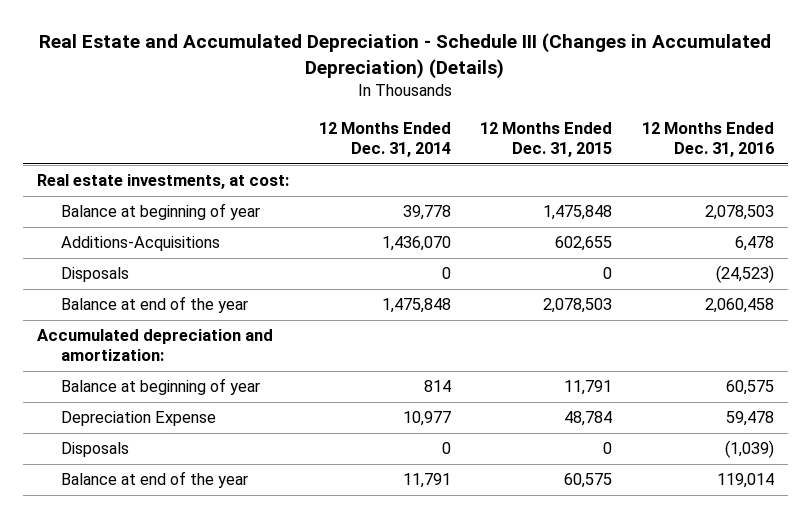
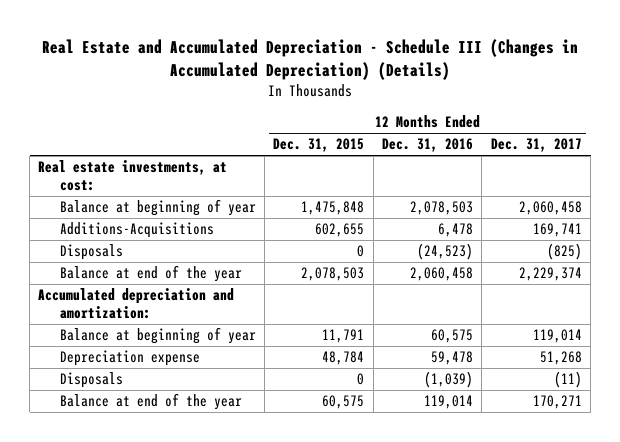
- | 12 Months Ended Dec. 31, 2014 | 12 Months Ended Dec. 31, 2015 | 12 Months Ended Dec. 31, 2016
+ | 12 Months Ended Dec. 31, 2015 | 12 Months Ended Dec. 31, 2016 | 12 Months Ended Dec. 31, 2017
- Depreciation Expense | 10,977 | 48,784 | 59,478
+ Depreciation expense | 48,784 | 59,478 | 51,268

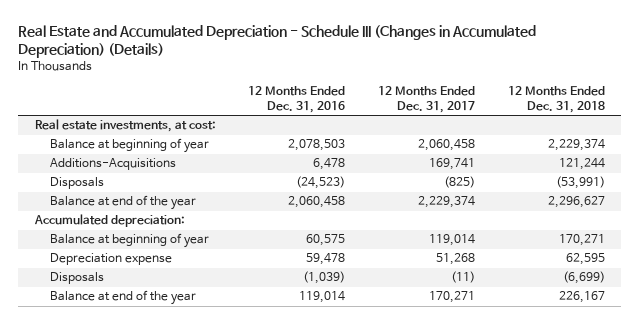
- | 12 Months Ended Dec. 31, 2015 | 12 Months Ended Dec. 31, 2016 | 12 Months Ended Dec. 31, 2017
+ | 12 Months Ended Dec. 31, 2016 | 12 Months Ended Dec. 31, 2017 | 12 Months Ended Dec. 31, 2018
- Accumulated depreciation and amortization:
+ Accumulated depreciation:

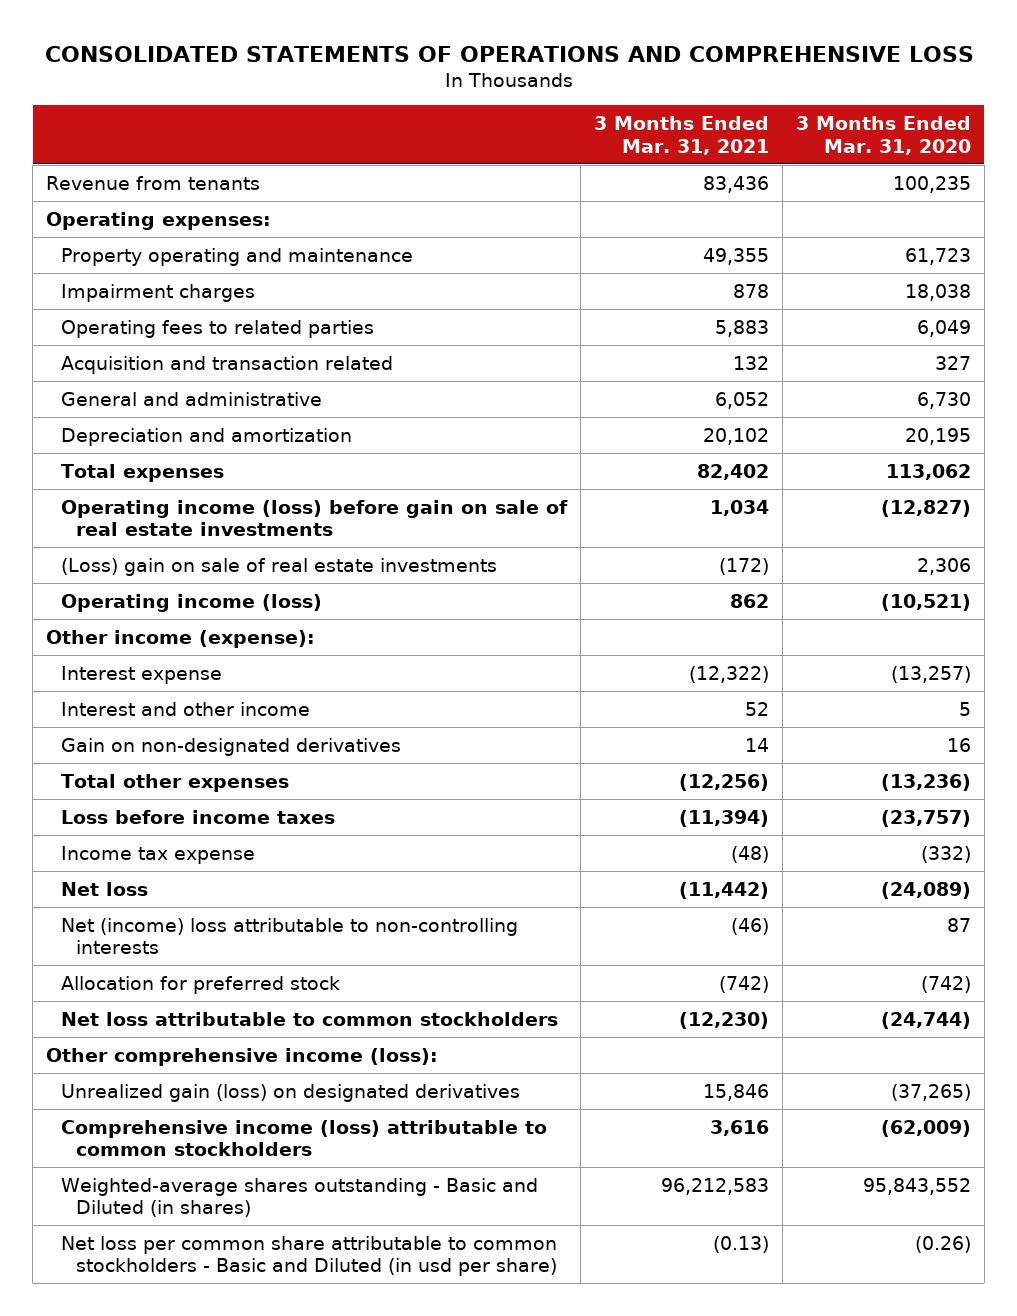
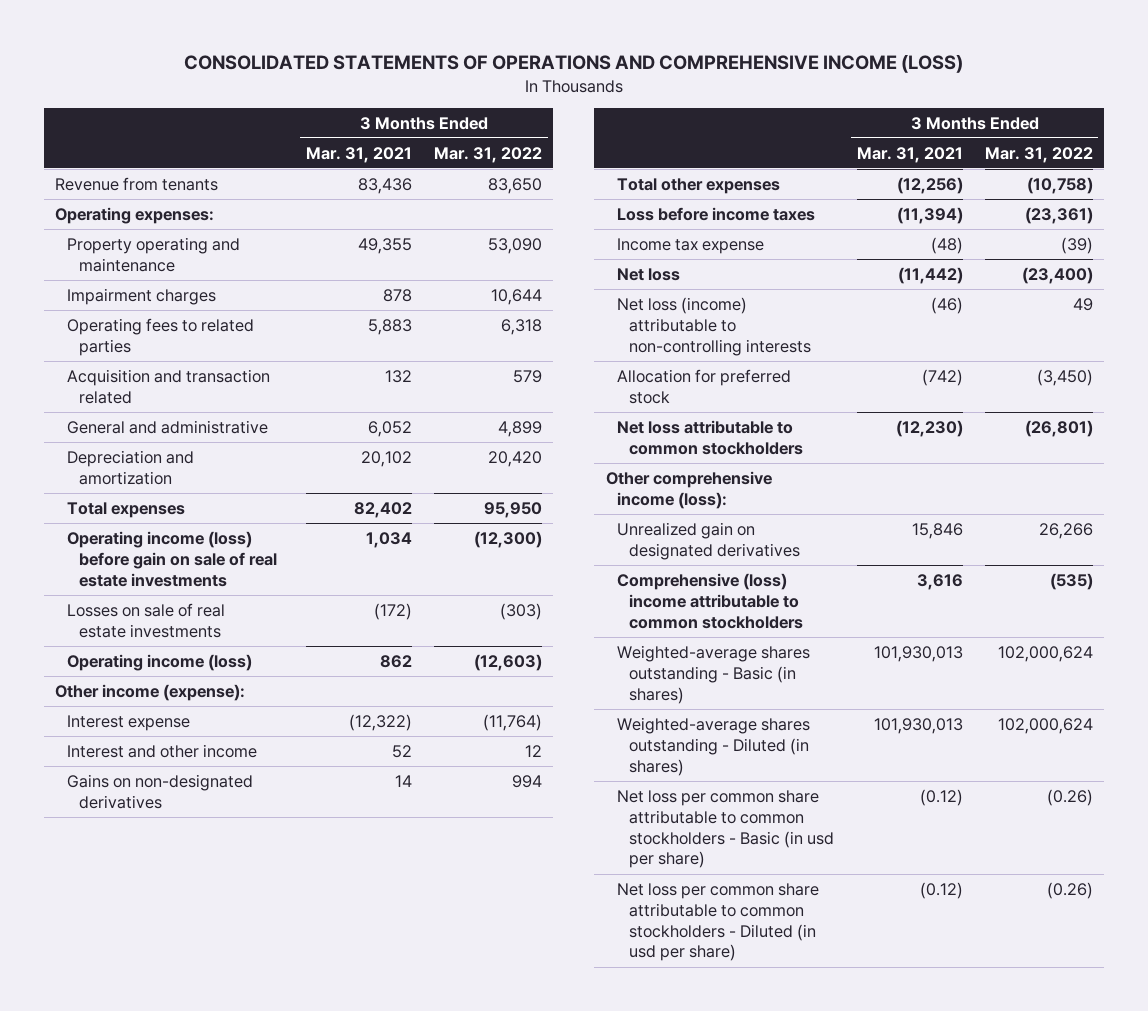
- CONSOLIDATED STATEMENTS OF OPERATIONS AND COMPREHENSIVE LOSS
+ CONSOLIDATED STATEMENTS OF OPERATIONS AND COMPREHENSIVE INCOME (LOSS)
- | 3 Months Ended Mar. 31, 2021 | 3 Months Ended Mar. 31, 2020
+ | 3 Months Ended Mar. 31, 2021 | 3 Months Ended Mar. 31, 2022
- (Loss) gain on sale of real estate investments | (172) | 2,306
+ Losses on sale of real estate investments | (172) | (303)
- Gain on non-designated derivatives | 14 | 16
+ Gains on non-designated derivatives | 14 | 994
- Net (income) loss attributable to non-controlling interests | (46) | 87
+ Net loss (income) attributable to non-controlling interests | (46) | 49
- Unrealized gain (loss) on designated derivatives | 15,846 | (37,265)
- Comprehensive income (loss) attributable to common stockholders | 3,616 | (62,009)
- Weighted-average shares outstanding - Basic and Diluted (in shares) | 96,212,583 | 95,843,552
- Net loss per common share attributable to common stockholders - Basic and Diluted (in usd per share) | (0.13) | (0.26)
+ Unrealized gain on designated derivatives | 15,846 | 26,266
+ Comprehensive (loss) income attributable to common stockholders | 3,616 | (535)
+ Weighted-average shares outstanding - Basic (in shares) | 101,930,013 | 102,000,624
+ Weighted-average shares outstanding - Diluted (in shares) | 101,930,013 | 102,000,624
+ Net loss per common share attributable to common stockholders - Basic (in usd per share) | (0.12) | (0.26)
+ Net loss per common share attributable to common stockholders - Diluted (in usd per share) | (0.12) | (0.26)

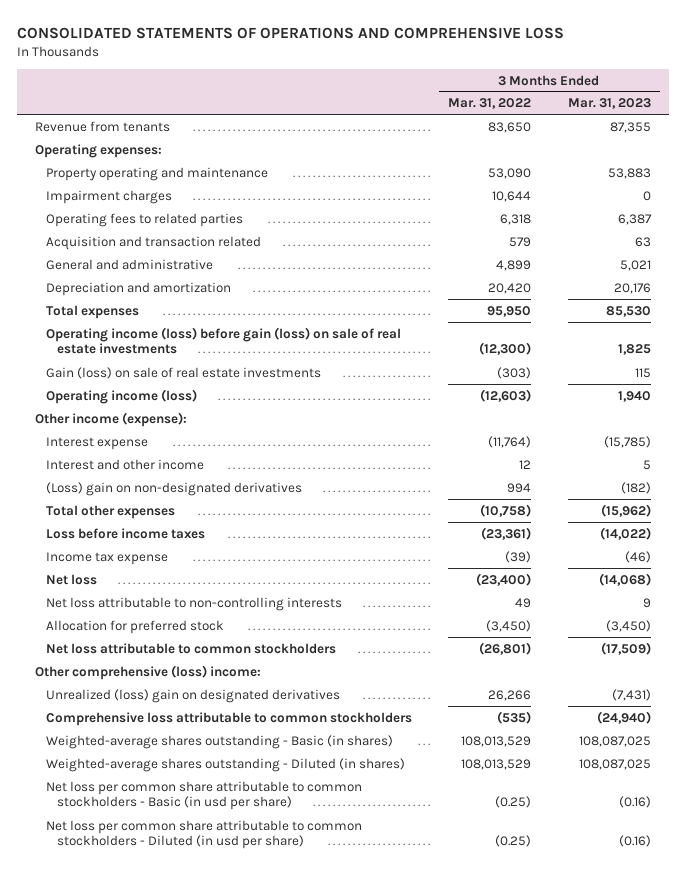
- CONSOLIDATED STATEMENTS OF OPERATIONS AND COMPREHENSIVE INCOME (LOSS)
+ CONSOLIDATED STATEMENTS OF OPERATIONS AND COMPREHENSIVE LOSS
- | 3 Months Ended Mar. 31, 2021 | 3 Months Ended Mar. 31, 2022
+ | 3 Months Ended Mar. 31, 2022 | 3 Months Ended Mar. 31, 2023
- Operating income (loss) before gain on sale of real estate investments | 1,034 | (12,300)
- Losses on sale of real estate investments | (172) | (303)
+ Operating income (loss) before gain (loss) on sale of real estate investments | (12,300) | 1,825
+ Gain (loss) on sale of real estate investments | (303) | 115
- Gains on non-designated derivatives | 14 | 994
+ (Loss) gain on non-designated derivatives | 994 | (182)
- Net loss (income) attributable to non-controlling interests | (46) | 49
+ Net loss attributable to non-controlling interests | 49 | 9
- Other comprehensive income (loss):
- Unrealized gain on designated derivatives | 15,846 | 26,266
- Comprehensive (loss) income attributable to common stockholders | 3,616 | (535)
- Weighted-average shares outstanding - Basic (in shares) | 101,930,013 | 102,000,624
- Weighted-average shares outstanding - Diluted (in shares) | 101,930,013 | 102,000,624
- Net loss per common share attributable to common stockholders - Basic (in usd per share) | (0.12) | (0.26)
- Net loss per common share attributable to common stockholders - Diluted (in usd per share) | (0.12) | (0.26)
+ Other comprehensive (loss) income:
+ Unrealized (loss) gain on designated derivatives | 26,266 | (7,431)
+ Comprehensive loss attributable to common stockholders | (535) | (24,940)
+ Weighted-average shares outstanding - Basic (in shares) | 108,013,529 | 108,087,025
+ Weighted-average shares outstanding - Diluted (in shares) | 108,013,529 | 108,087,025
+ Net loss per common share attributable to common stockholders - Basic (in usd per share) | (0.25) | (0.16)
+ Net loss per common share attributable to common stockholders - Diluted (in usd per share) | (0.25) | (0.16)

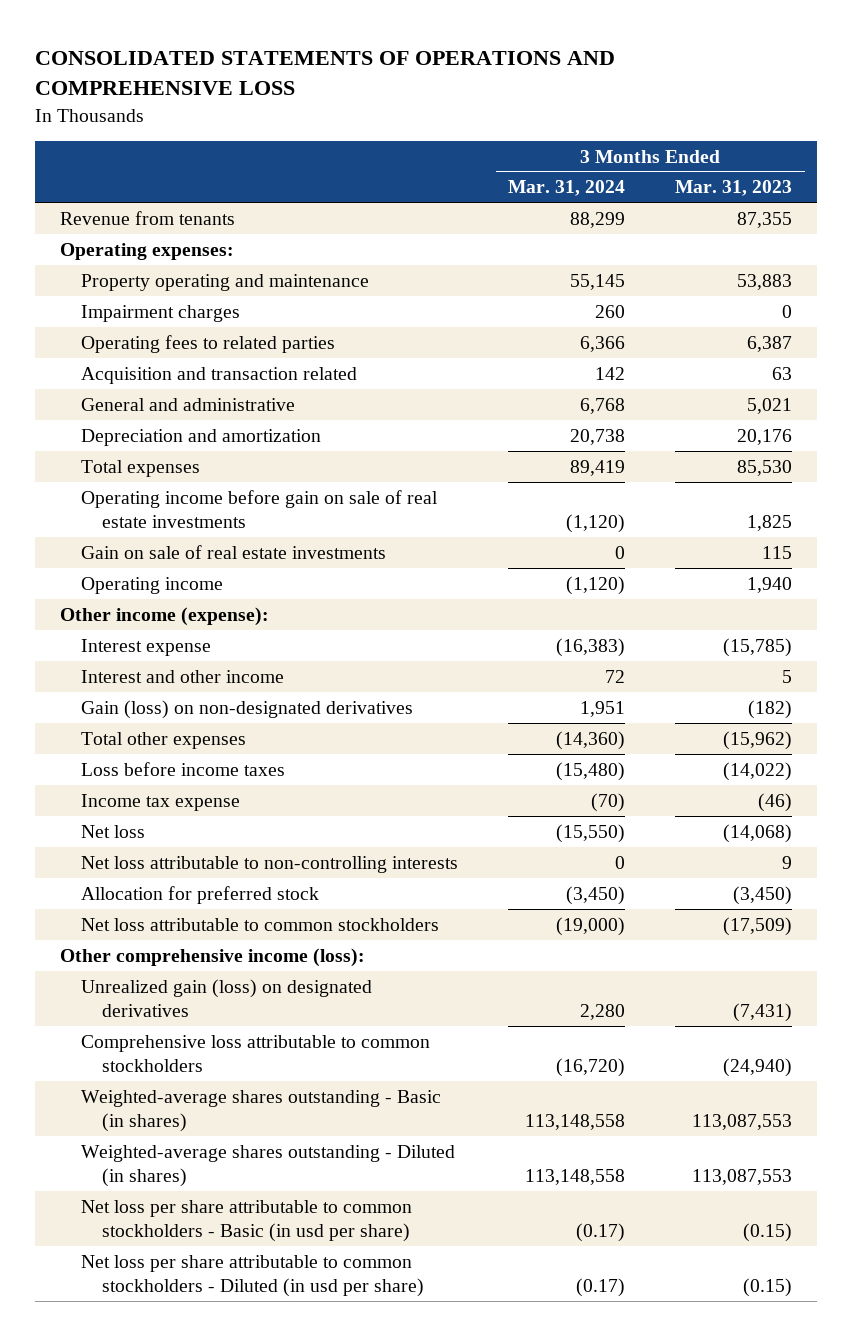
- | 3 Months Ended Mar. 31, 2022 | 3 Months Ended Mar. 31, 2023
+ | 3 Months Ended Mar. 31, 2024 | 3 Months Ended Mar. 31, 2023
- Operating income (loss) before gain (loss) on sale of real estate investments | (12,300) | 1,825
- Gain (loss) on sale of real estate investments | (303) | 115
- Operating income (loss) | (12,603) | 1,940
+ Operating income before gain on sale of real estate investments | (1,120) | 1,825
+ Gain on sale of real estate investments | 0 | 115
+ Operating income | (1,120) | 1,940
- (Loss) gain on non-designated derivatives | 994 | (182)
+ Gain (loss) on non-designated derivatives | 1,951 | (182)
- Other comprehensive (loss) income:
- Unrealized (loss) gain on designated derivatives | 26,266 | (7,431)
+ Other comprehensive income (loss):
+ Unrealized gain (loss) on designated derivatives | 2,280 | (7,431)
- Weighted-average shares outstanding - Basic (in shares) | 108,013,529 | 108,087,025
- Weighted-average shares outstanding - Diluted (in shares) | 108,013,529 | 108,087,025
- Net loss per common share attributable to common stockholders - Basic (in usd per share) | (0.25) | (0.16)
- Net loss per common share attributable to common stockholders - Diluted (in usd per share) | (0.25) | (0.16)
+ Weighted-average shares outstanding - Basic (in shares) | 113,148,558 | 113,087,553
+ Weighted-average shares outstanding - Diluted (in shares) | 113,148,558 | 113,087,553
+ Net loss per share attributable to common stockholders - Basic (in usd per share) | (0.17) | (0.15)
+ Net loss per share attributable to common stockholders - Diluted (in usd per share) | (0.17) | (0.15)

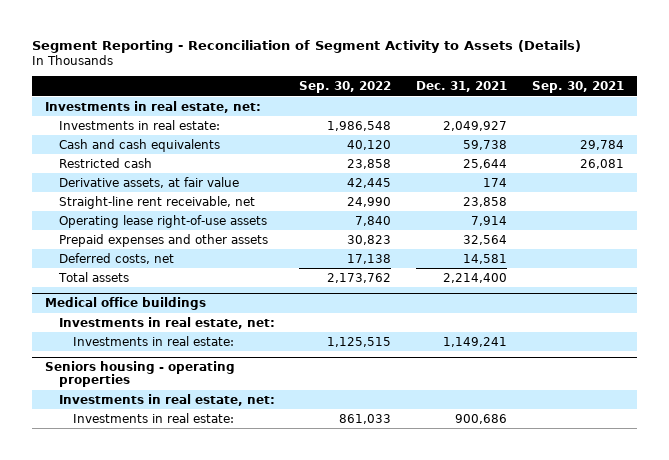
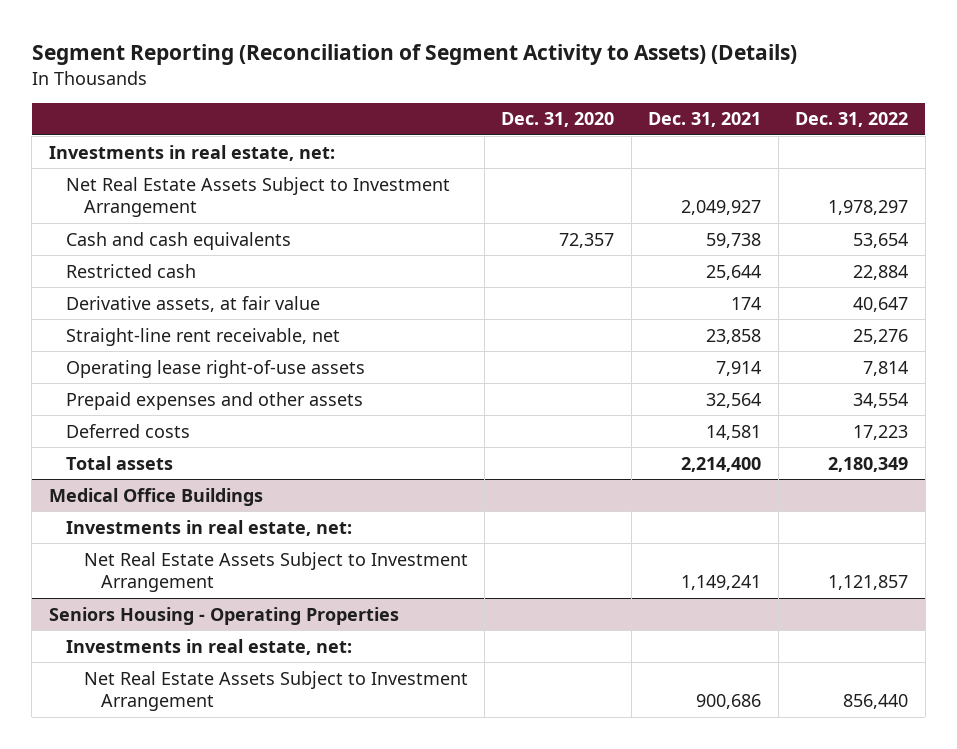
- Segment Reporting - Reconciliation of Segment Activity to Assets (Details)
+ Segment Reporting (Reconciliation of Segment Activity to Assets) (Details)
- | Sep. 30, 2022 | Dec. 31, 2021 | Sep. 30, 2021
+ | Dec. 31, 2020 | Dec. 31, 2021 | Dec. 31, 2022
- Investments in real estate: | 1,986,548 | 2,049,927 |
+ Net Real Estate Assets Subject to Investment Arrangement | | 2,049,927 | 1,978,297
- Deferred costs, net | 17,138 | 14,581 |
+ Deferred costs | | 14,581 | 17,223
- Medical office buildings
+ Medical Office Buildings
- Investments in real estate: | 1,125,515 | 1,149,241 |
- Seniors housing - operating properties
+ Net Real Estate Assets Subject to Investment Arrangement | | 1,149,241 | 1,121,857
+ Seniors Housing - Operating Properties
- Investments in real estate: | 861,033 | 900,686 |
+ Net Real Estate Assets Subject to Investment Arrangement | | 900,686 | 856,440

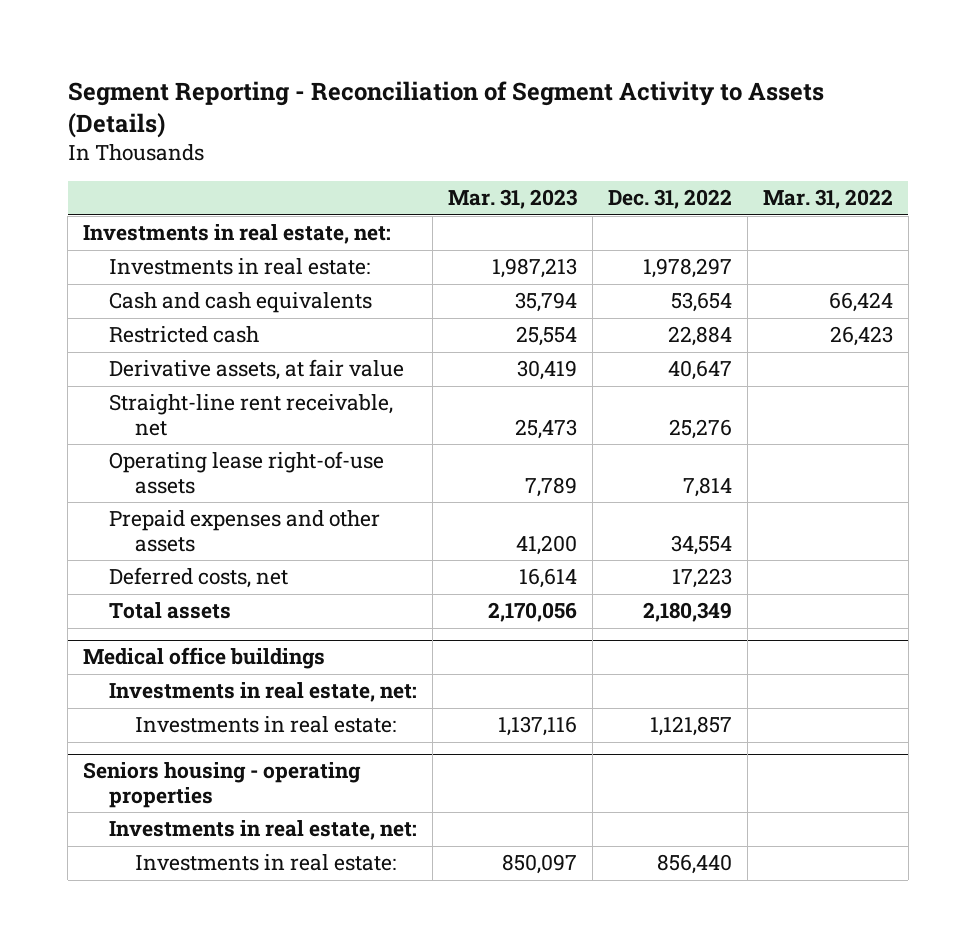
- Segment Reporting (Reconciliation of Segment Activity to Assets) (Details)
+ Segment Reporting - Reconciliation of Segment Activity to Assets (Details)
- | Dec. 31, 2020 | Dec. 31, 2021 | Dec. 31, 2022
+ | Mar. 31, 2023 | Dec. 31, 2022 | Mar. 31, 2022
- Net Real Estate Assets Subject to Investment Arrangement | | 2,049,927 | 1,978,297
+ Investments in real estate: | 1,987,213 | 1,978,297 |
- Deferred costs | | 14,581 | 17,223
+ Deferred costs, net | 16,614 | 17,223 |
- Medical Office Buildings
+ Medical office buildings
- Net Real Estate Assets Subject to Investment Arrangement | | 1,149,241 | 1,121,857
- Seniors Housing - Operating Properties
+ Investments in real estate: | 1,137,116 | 1,121,857 |
+ Seniors housing - operating properties
- Net Real Estate Assets Subject to Investment Arrangement | | 900,686 | 856,440
+ Investments in real estate: | 850,097 | 856,440 |

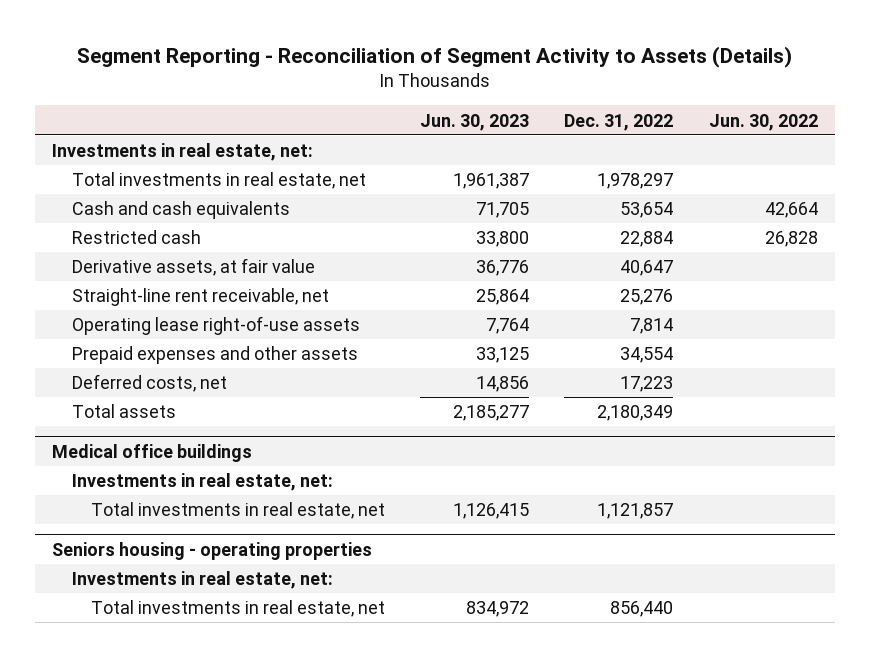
- | Mar. 31, 2023 | Dec. 31, 2022 | Mar. 31, 2022
+ | Jun. 30, 2023 | Dec. 31, 2022 | Jun. 30, 2022
- Investments in real estate: | 1,987,213 | 1,978,297 |
+ Total investments in real estate, net | 1,961,387 | 1,978,297 |
@ Medical office buildings
- Investments in real estate: | 1,137,116 | 1,121,857 |
+ Total investments in real estate, net | 1,126,415 | 1,121,857 |
@ Seniors housing - operating properties
- Investments in real estate: | 850,097 | 856,440 |
+ Total investments in real estate, net | 834,972 | 856,440 |

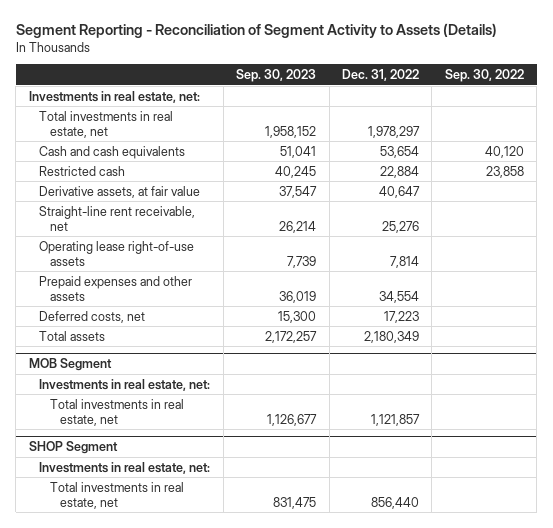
- | Jun. 30, 2023 | Dec. 31, 2022 | Jun. 30, 2022
+ | Sep. 30, 2023 | Dec. 31, 2022 | Sep. 30, 2022
- Medical office buildings
+ MOB Segment
- Seniors housing - operating properties
+ SHOP Segment

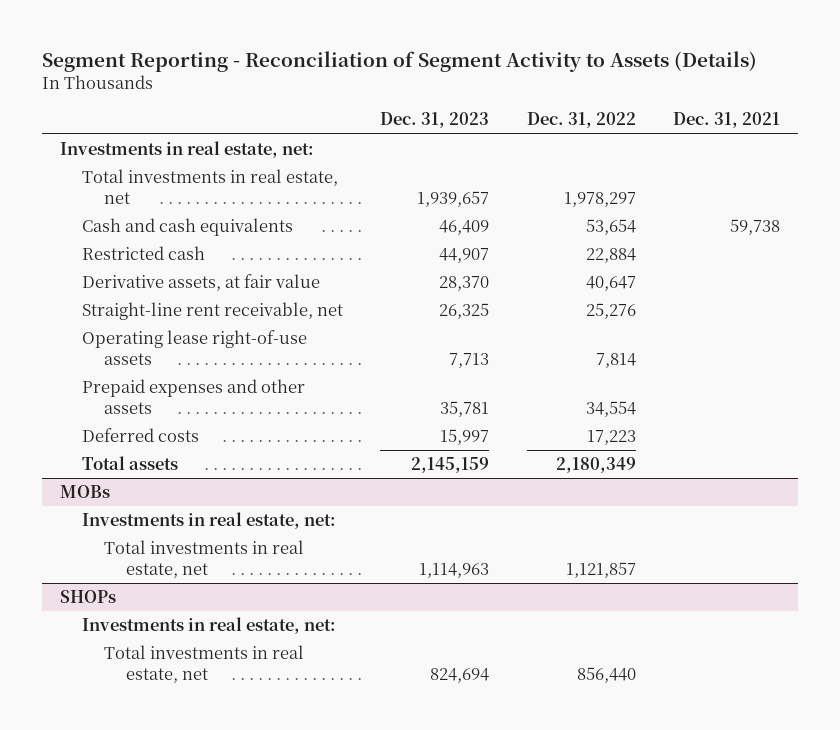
- | Sep. 30, 2023 | Dec. 31, 2022 | Sep. 30, 2022
+ | Dec. 31, 2023 | Dec. 31, 2022 | Dec. 31, 2021
- Deferred costs, net | 15,300 | 17,223 |
+ Deferred costs | 15,997 | 17,223 |
- MOB Segment
+ MOBs
- SHOP Segment
+ SHOPs

